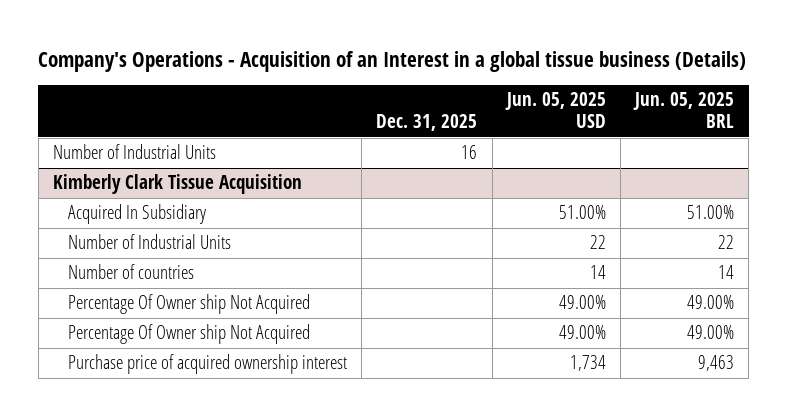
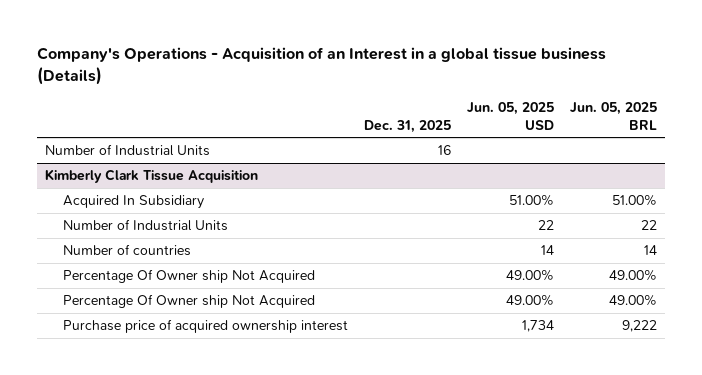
@ Kimberly Clark Tissue Acquisition
- Purchase price of acquired ownership interest | | 1,734 | 9,463
+ Purchase price of acquired ownership interest | | 1,734 | 9,222

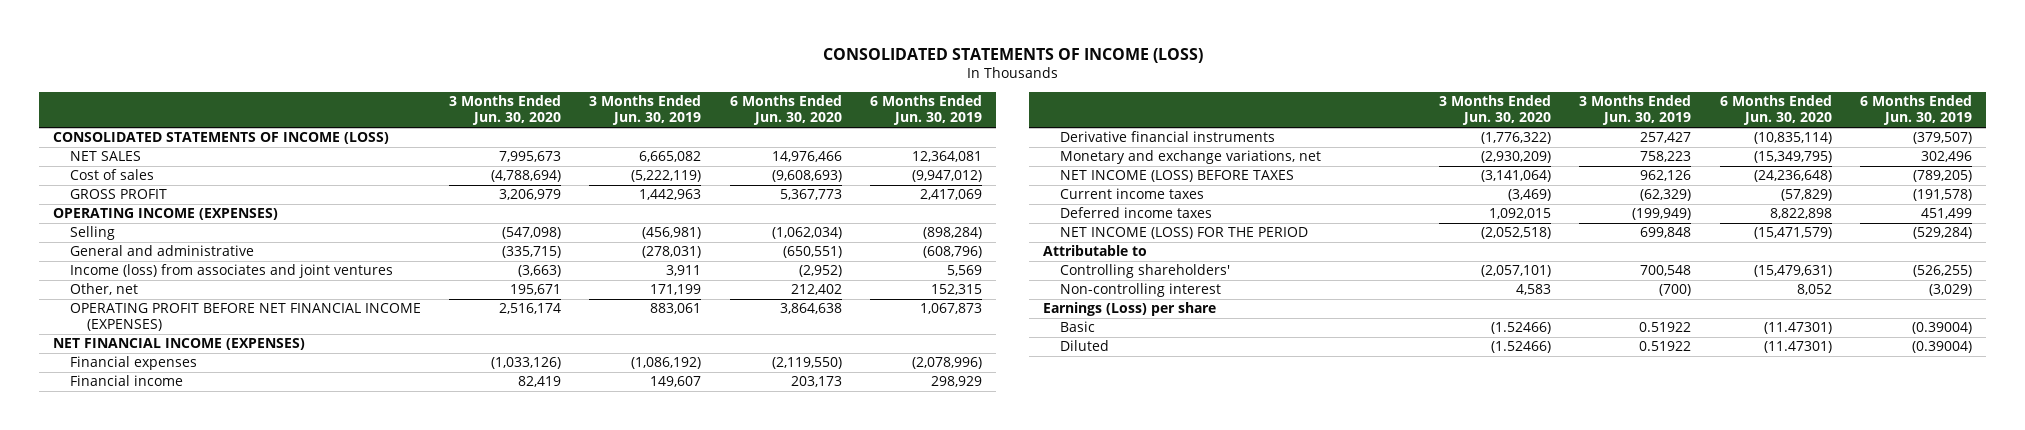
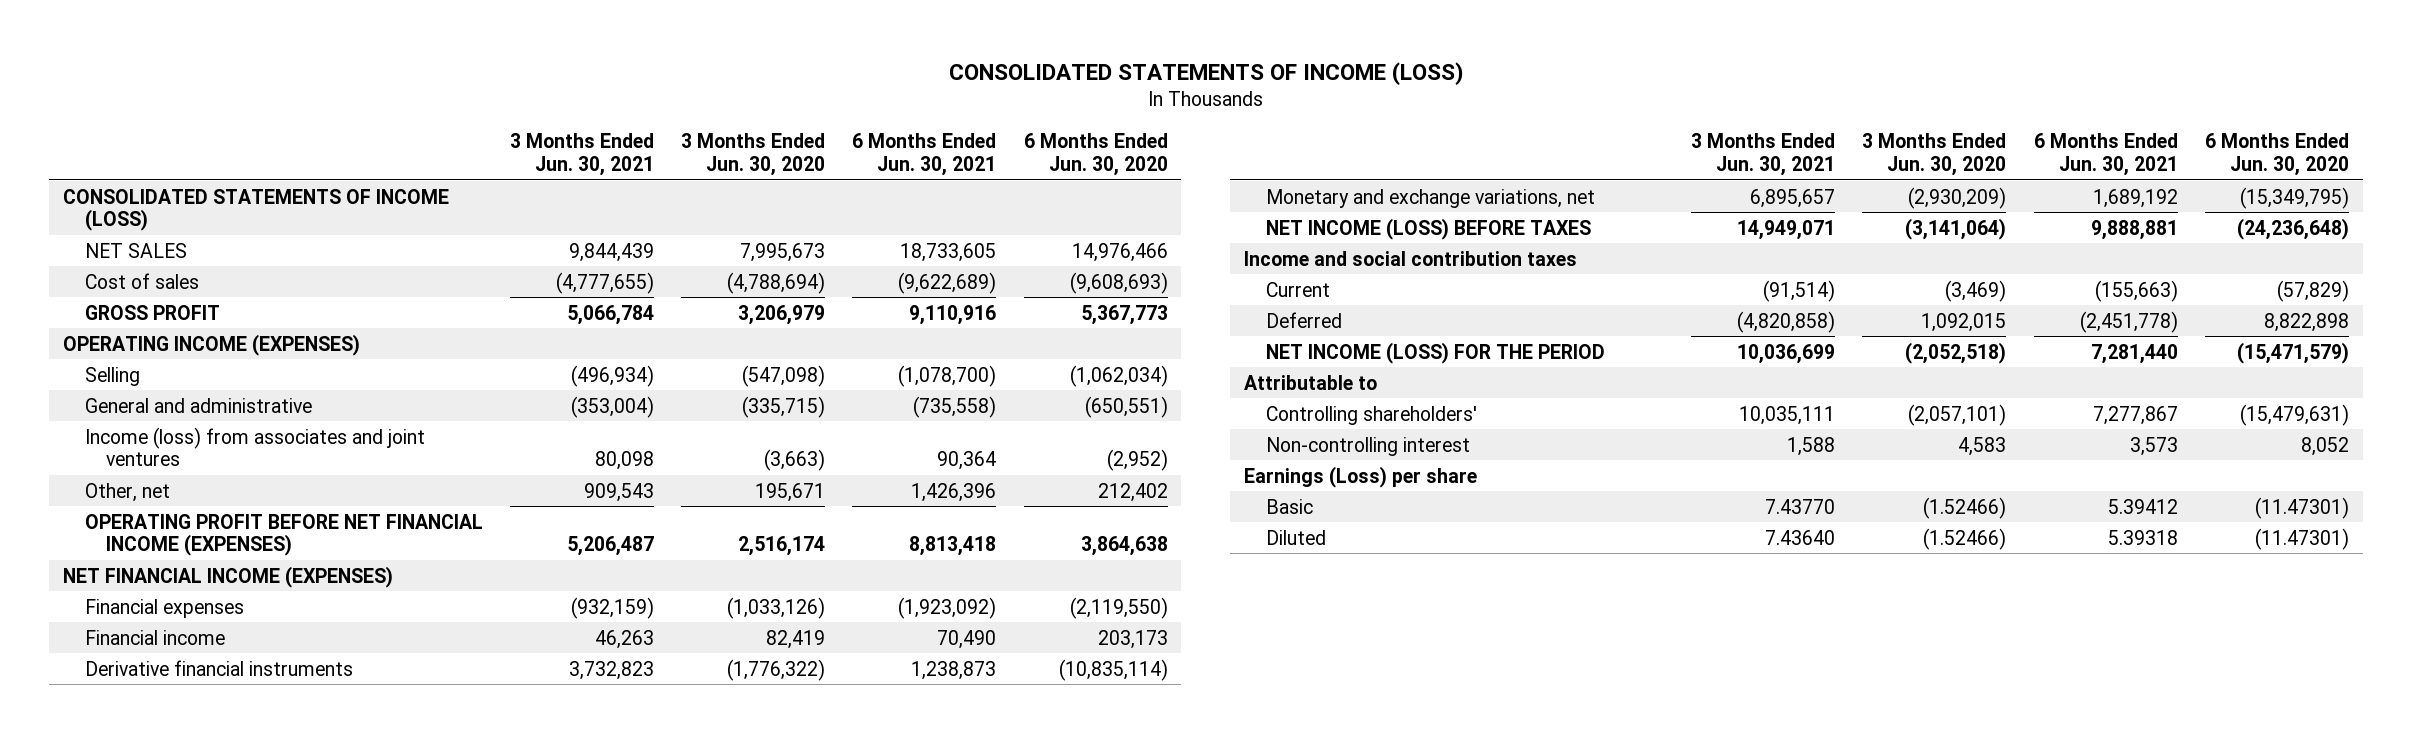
- | 3 Months Ended Jun. 30, 2020 | 3 Months Ended Jun. 30, 2019 | 6 Months Ended Jun. 30, 2020 | 6 Months Ended Jun. 30, 2019
+ | 3 Months Ended Jun. 30, 2021 | 3 Months Ended Jun. 30, 2020 | 6 Months Ended Jun. 30, 2021 | 6 Months Ended Jun. 30, 2020
- Current income taxes | (3,469) | (62,329) | (57,829) | (191,578)
- Deferred income taxes | 1,092,015 | (199,949) | 8,822,898 | 451,499
+ Income and social contribution taxes
+ Current | (91,514) | (3,469) | (155,663) | (57,829)
+ Deferred | (4,820,858) | 1,092,015 | (2,451,778) | 8,822,898

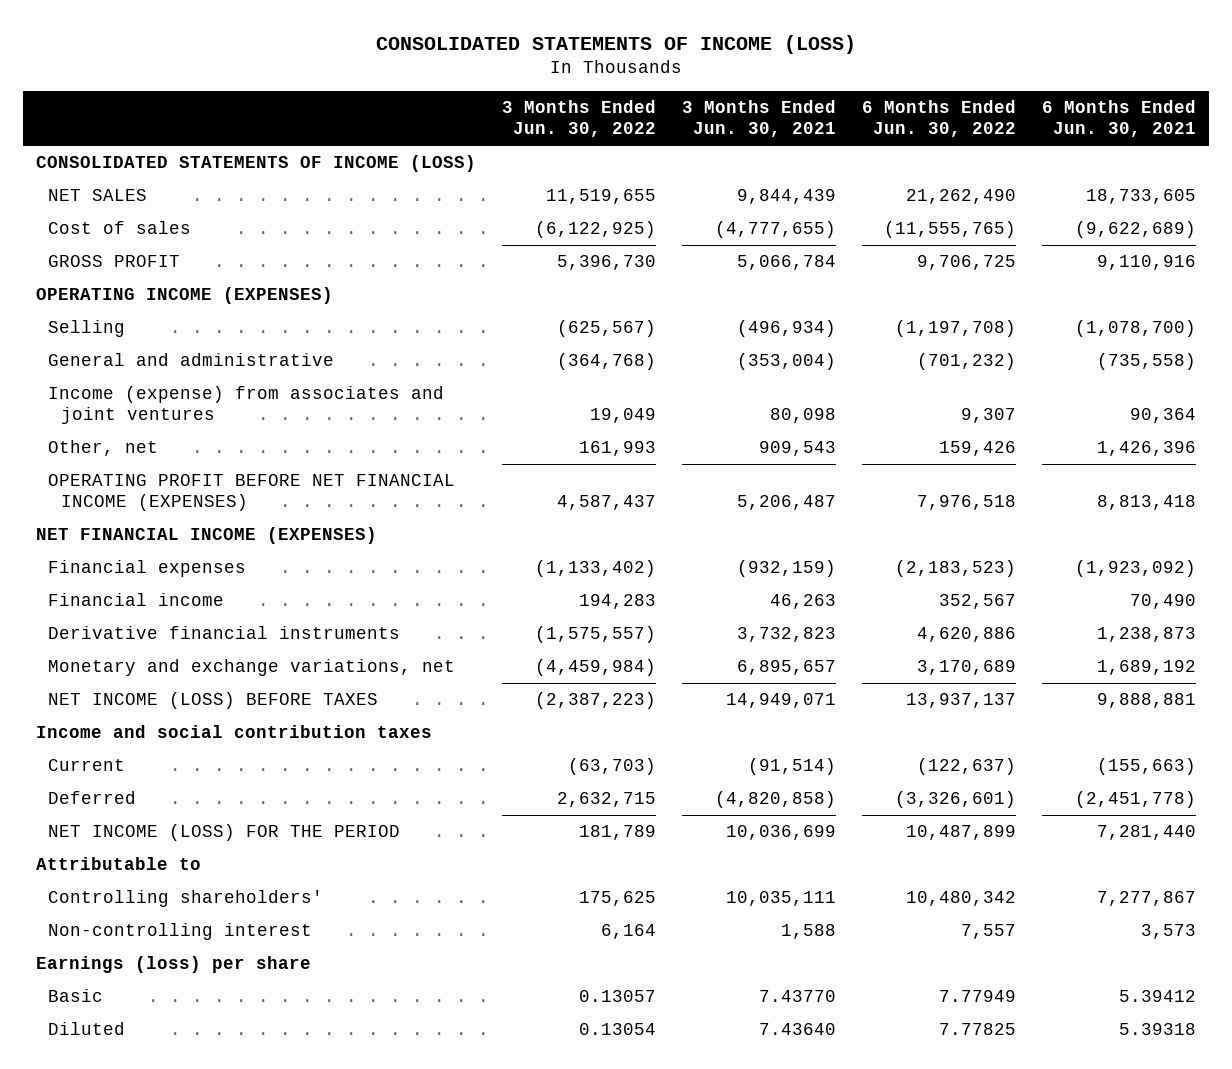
- | 3 Months Ended Jun. 30, 2021 | 3 Months Ended Jun. 30, 2020 | 6 Months Ended Jun. 30, 2021 | 6 Months Ended Jun. 30, 2020
+ | 3 Months Ended Jun. 30, 2022 | 3 Months Ended Jun. 30, 2021 | 6 Months Ended Jun. 30, 2022 | 6 Months Ended Jun. 30, 2021
- Income (loss) from associates and joint ventures | 80,098 | (3,663) | 90,364 | (2,952)
+ Income (expense) from associates and joint ventures | 19,049 | 80,098 | 9,307 | 90,364
- Earnings (Loss) per share
+ Earnings (loss) per share

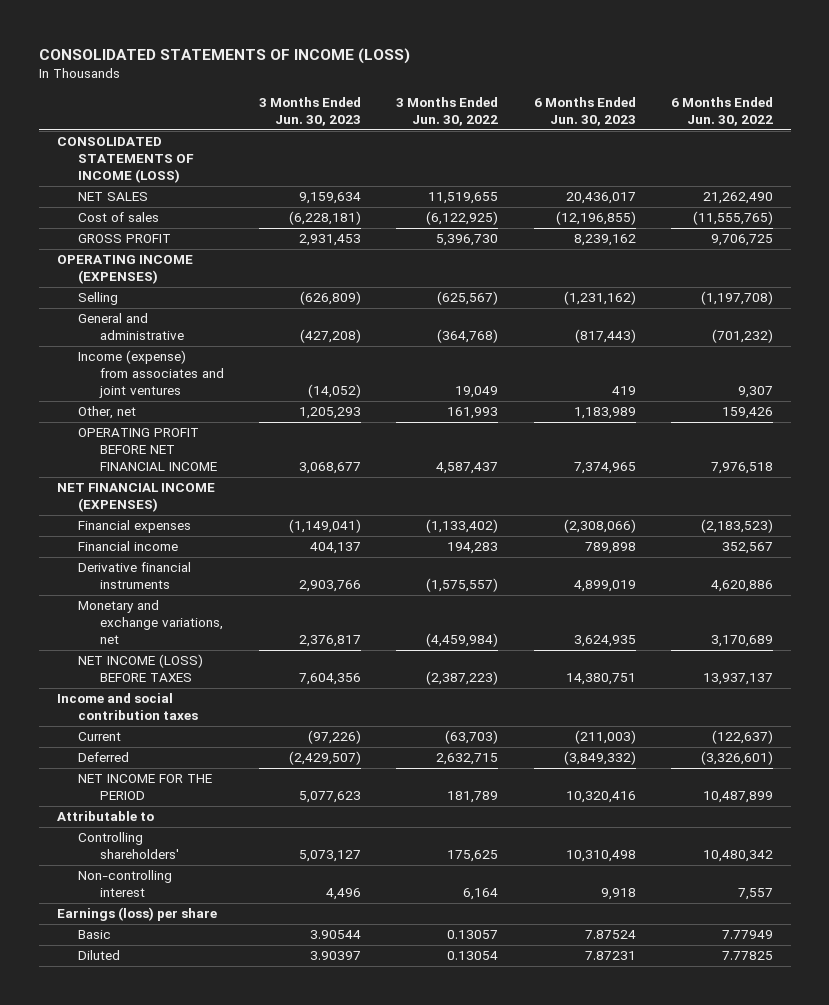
- | 3 Months Ended Jun. 30, 2022 | 3 Months Ended Jun. 30, 2021 | 6 Months Ended Jun. 30, 2022 | 6 Months Ended Jun. 30, 2021
+ | 3 Months Ended Jun. 30, 2023 | 3 Months Ended Jun. 30, 2022 | 6 Months Ended Jun. 30, 2023 | 6 Months Ended Jun. 30, 2022
- OPERATING PROFIT BEFORE NET FINANCIAL INCOME (EXPENSES) | 4,587,437 | 5,206,487 | 7,976,518 | 8,813,418
+ OPERATING PROFIT BEFORE NET FINANCIAL INCOME | 3,068,677 | 4,587,437 | 7,374,965 | 7,976,518
- NET INCOME (LOSS) FOR THE PERIOD | 181,789 | 10,036,699 | 10,487,899 | 7,281,440
+ NET INCOME FOR THE PERIOD | 5,077,623 | 181,789 | 10,320,416 | 10,487,899

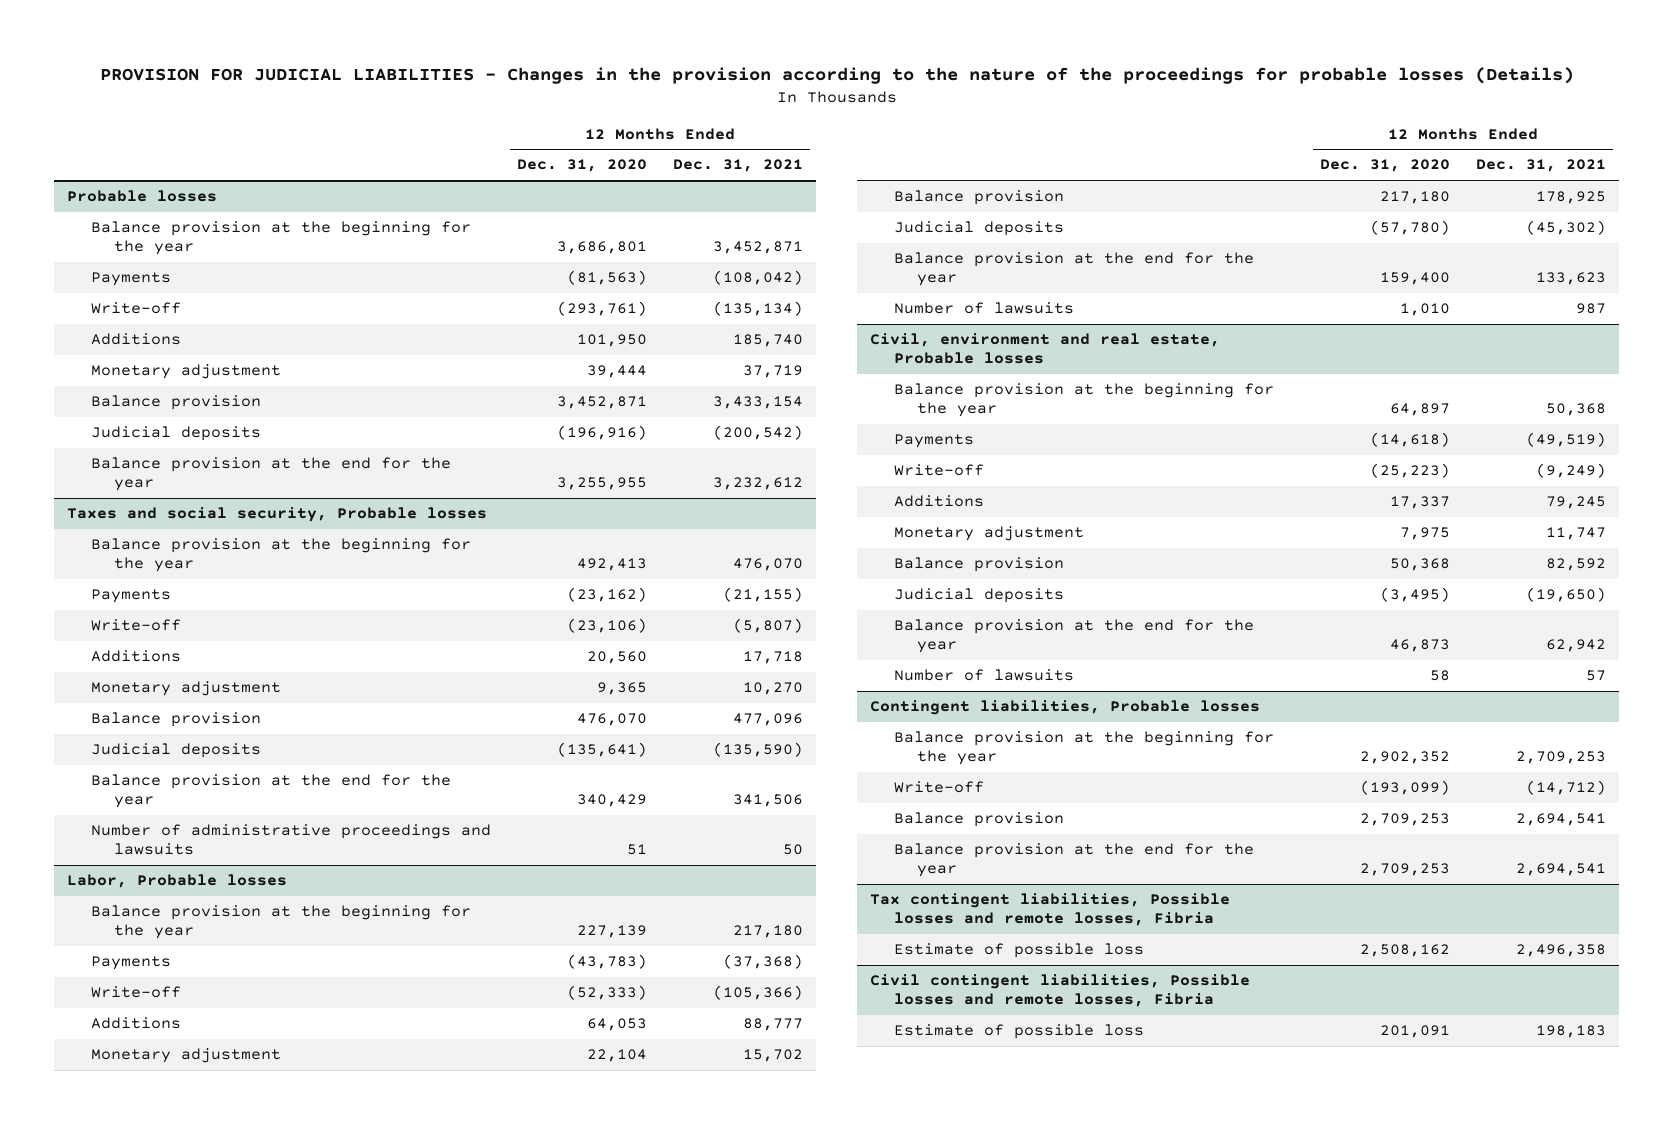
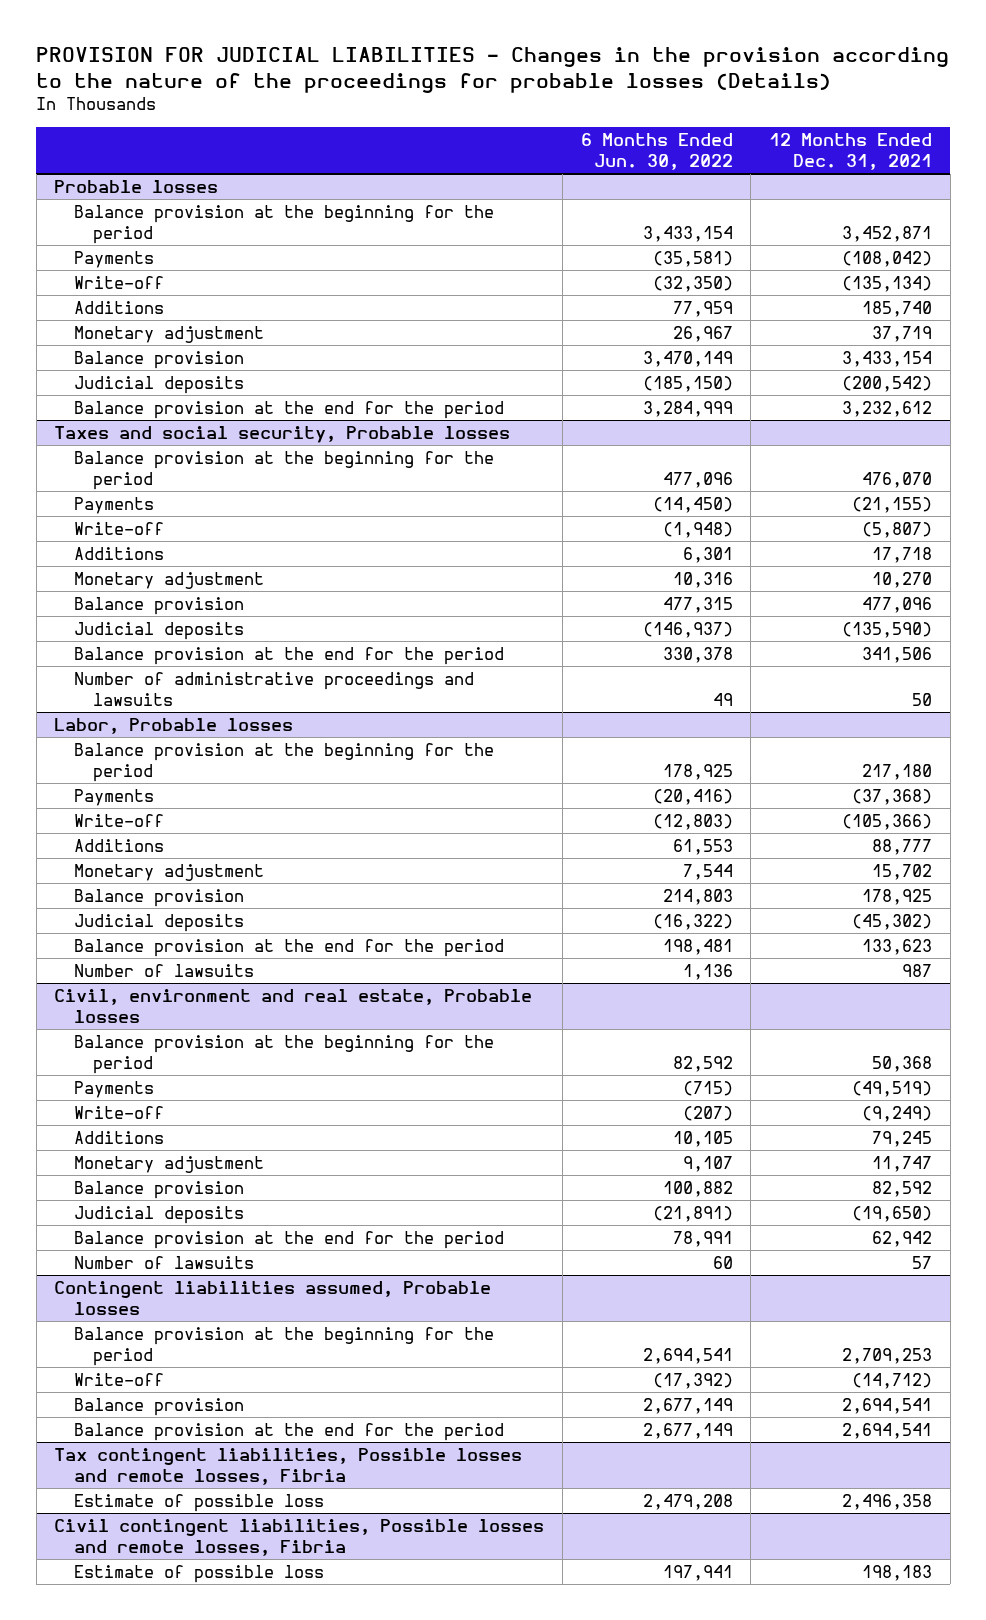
- | 12 Months Ended Dec. 31, 2020 | 12 Months Ended Dec. 31, 2021
+ | 6 Months Ended Jun. 30, 2022 | 12 Months Ended Dec. 31, 2021
@ Probable losses
- Balance provision at the beginning for the year | 3,686,801 | 3,452,871
+ Balance provision at the beginning for the period | 3,433,154 | 3,452,871
- Balance provision at the end for the year | 3,255,955 | 3,232,612
+ Balance provision at the end for the period | 3,284,999 | 3,232,612
@ Taxes and social security, Probable losses
- Balance provision at the beginning for the year | 492,413 | 476,070
+ Balance provision at the beginning for the period | 477,096 | 476,070
- Balance provision at the end for the year | 340,429 | 341,506
+ Balance provision at the end for the period | 330,378 | 341,506
@ Labor, Probable losses
- Balance provision at the beginning for the year | 227,139 | 217,180
+ Balance provision at the beginning for the period | 178,925 | 217,180
- Balance provision at the end for the year | 159,400 | 133,623
+ Balance provision at the end for the period | 198,481 | 133,623
@ Civil, environment and real estate, Probable losses
- Balance provision at the beginning for the year | 64,897 | 50,368
+ Balance provision at the beginning for the period | 82,592 | 50,368
- Balance provision at the end for the year | 46,873 | 62,942
+ Balance provision at the end for the period | 78,991 | 62,942
- Contingent liabilities, Probable losses
- Balance provision at the beginning for the year | 2,902,352 | 2,709,253
+ Contingent liabilities assumed, Probable losses
+ Balance provision at the beginning for the period | 2,694,541 | 2,709,253
- Balance provision at the end for the year | 2,709,253 | 2,694,541
+ Balance provision at the end for the period | 2,677,149 | 2,694,541

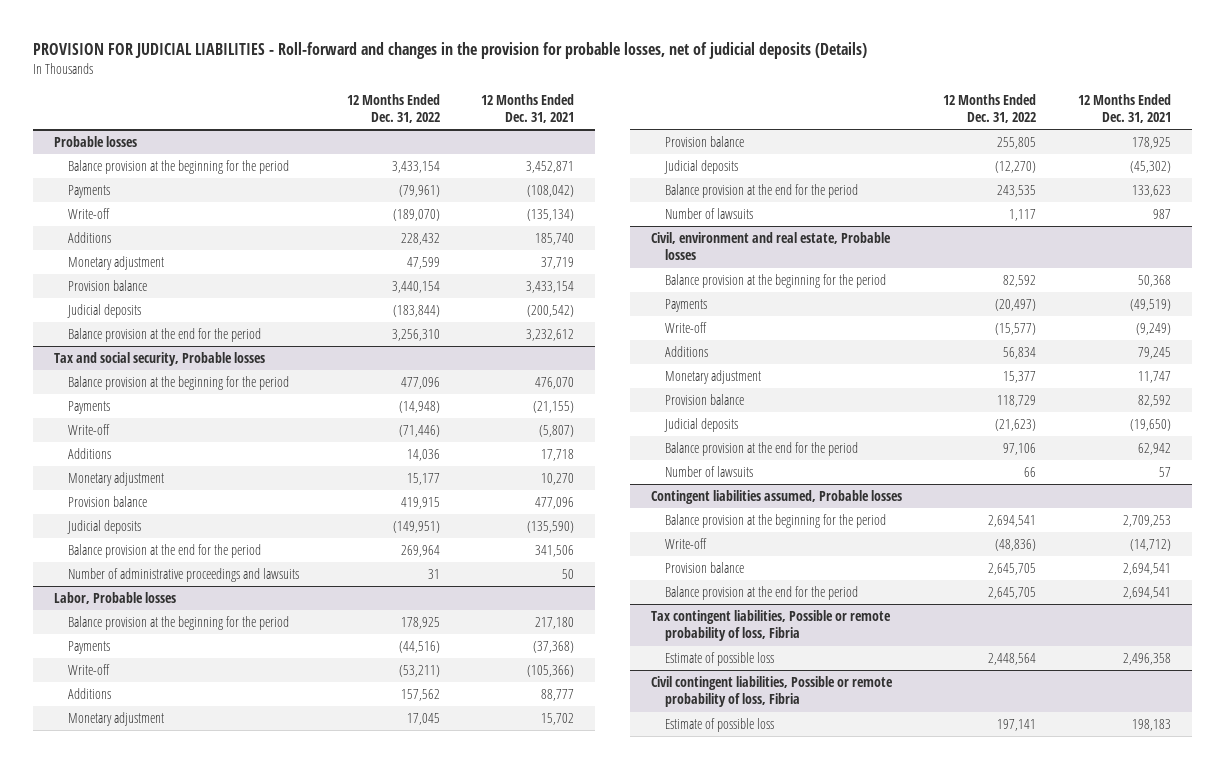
- PROVISION FOR JUDICIAL LIABILITIES - Changes in the provision according to the nature of the proceedings for probable losses (Details)
+ PROVISION FOR JUDICIAL LIABILITIES - Roll-forward and changes in the provision for probable losses, net of judicial deposits (Details)
- | 6 Months Ended Jun. 30, 2022 | 12 Months Ended Dec. 31, 2021
+ | 12 Months Ended Dec. 31, 2022 | 12 Months Ended Dec. 31, 2021
@ Probable losses
- Balance provision | 3,470,149 | 3,433,154
+ Provision balance | 3,440,154 | 3,433,154
- Taxes and social security, Probable losses
+ Tax and social security, Probable losses
- Balance provision | 477,315 | 477,096
+ Provision balance | 419,915 | 477,096
@ Labor, Probable losses
- Balance provision | 214,803 | 178,925
+ Provision balance | 255,805 | 178,925
@ Civil, environment and real estate, Probable losses
- Balance provision | 100,882 | 82,592
+ Provision balance | 118,729 | 82,592
@ Contingent liabilities assumed, Probable losses
- Balance provision | 2,677,149 | 2,694,541
+ Provision balance | 2,645,705 | 2,694,541
- Tax contingent liabilities, Possible losses and remote losses, Fibria
+ Tax contingent liabilities, Possible or remote probability of loss, Fibria
- Civil contingent liabilities, Possible losses and remote losses, Fibria
+ Civil contingent liabilities, Possible or remote probability of loss, Fibria

